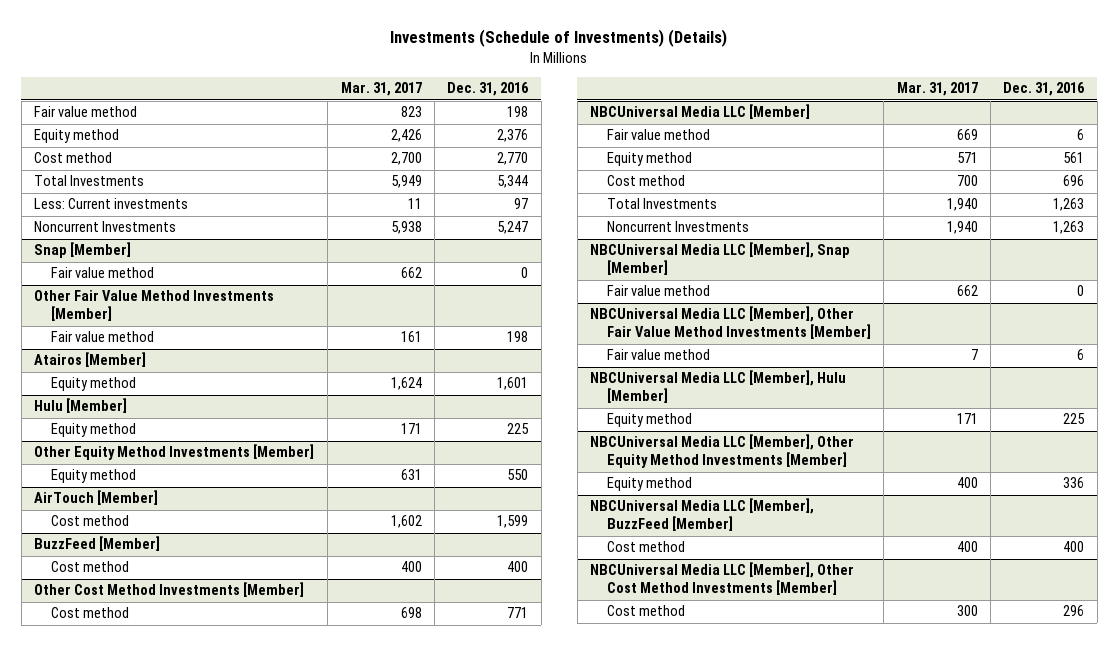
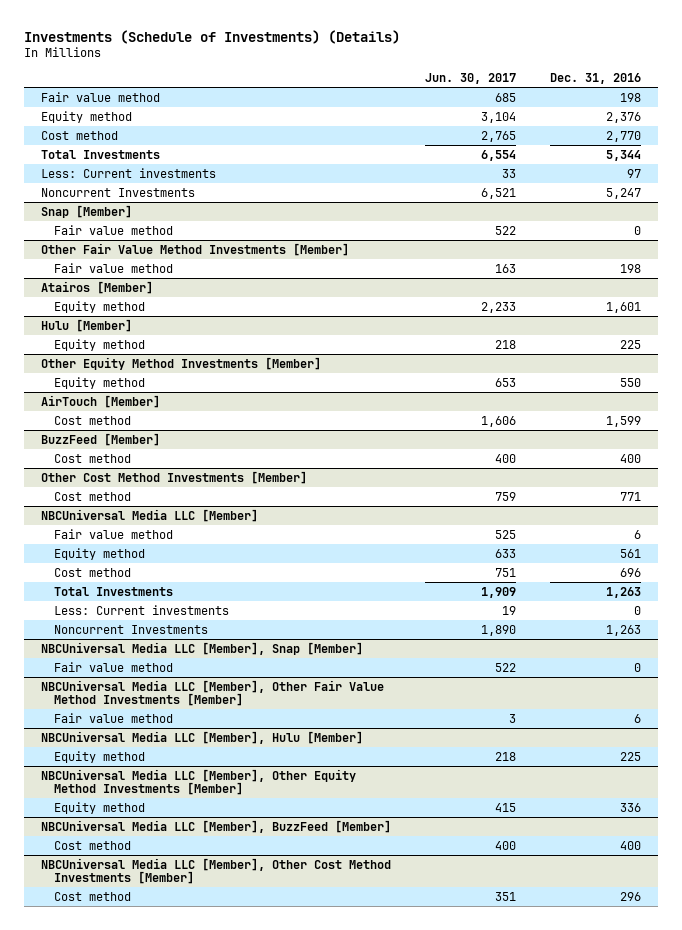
- | Mar. 31, 2017 | Dec. 31, 2016
+ | Jun. 30, 2017 | Dec. 31, 2016
@ NBCUniversal Media LLC [Member]
+ Less: Current investments | 19 | 0

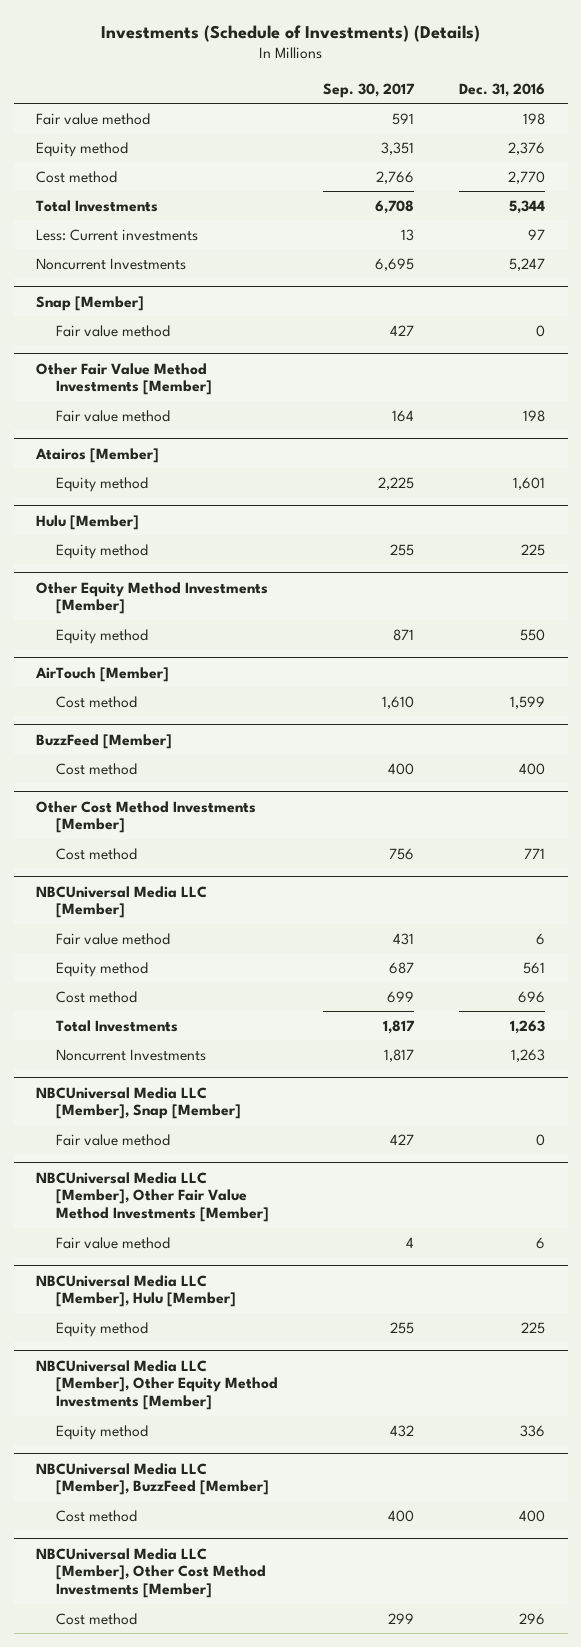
- | Jun. 30, 2017 | Dec. 31, 2016
+ | Sep. 30, 2017 | Dec. 31, 2016
@ NBCUniversal Media LLC [Member]
- Less: Current investments | 19 | 0

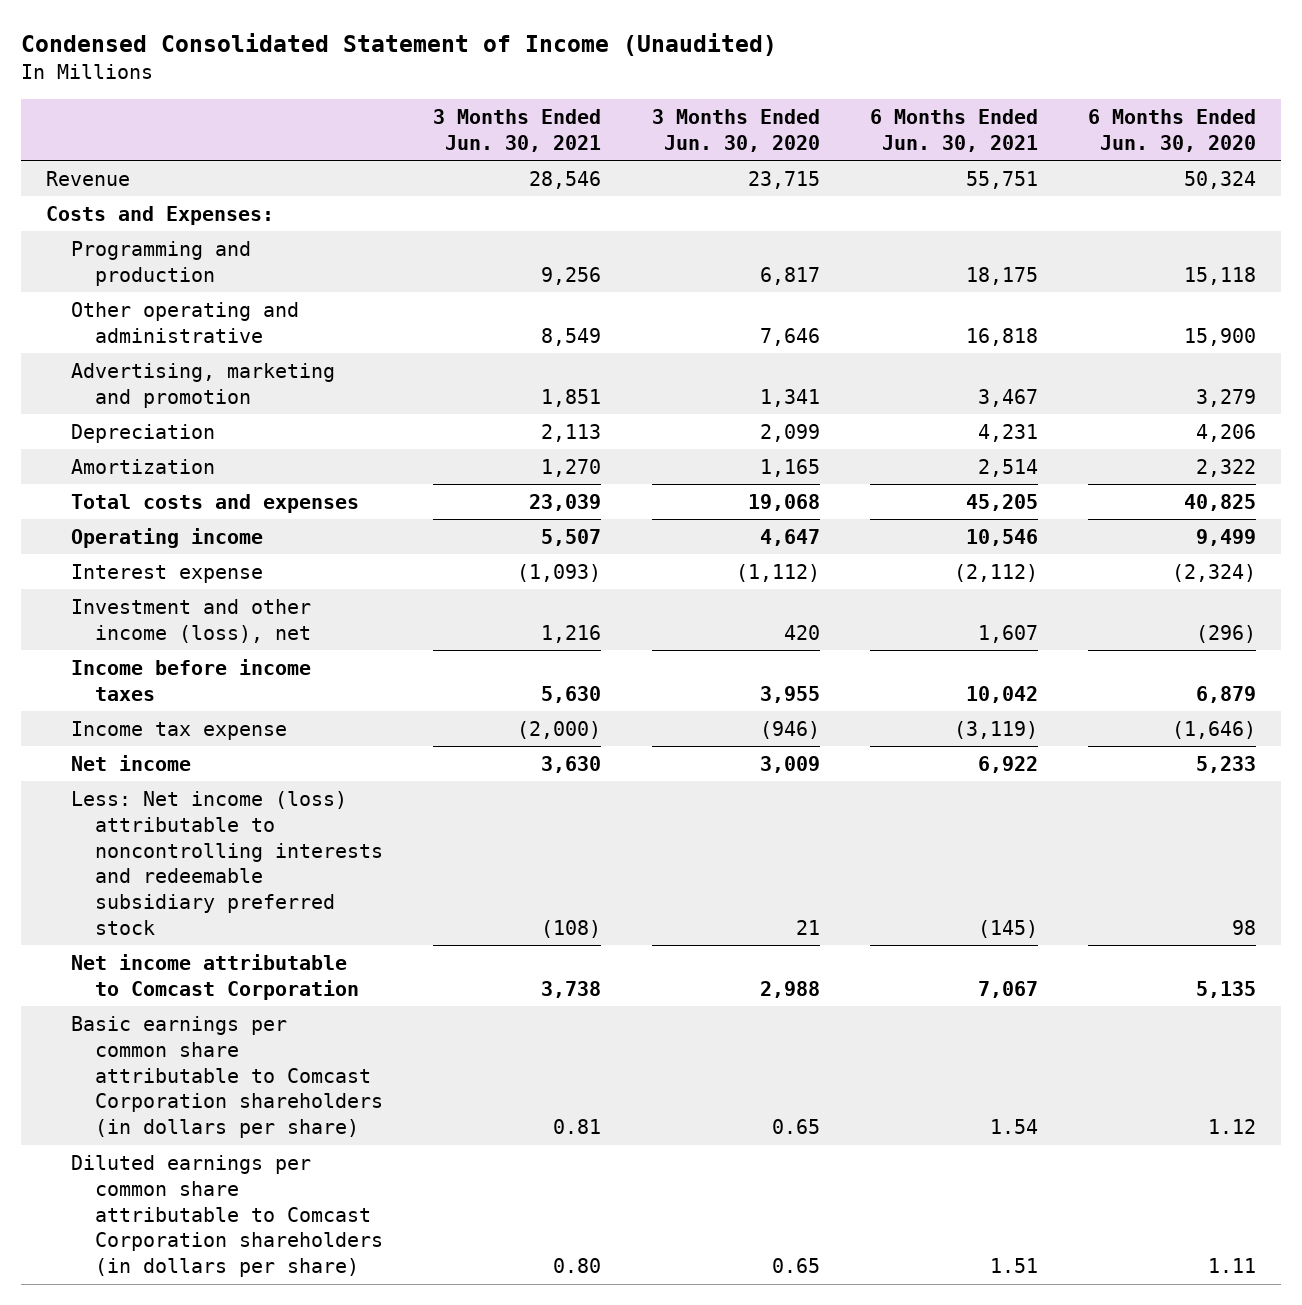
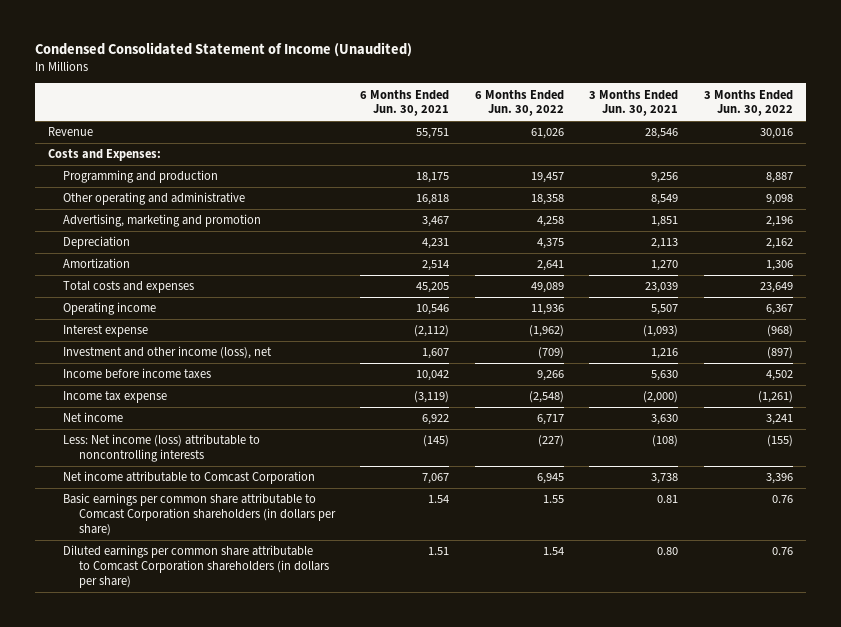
- | 3 Months Ended Jun. 30, 2021 | 3 Months Ended Jun. 30, 2020 | 6 Months Ended Jun. 30, 2021 | 6 Months Ended Jun. 30, 2020
+ | 6 Months Ended Jun. 30, 2021 | 6 Months Ended Jun. 30, 2022 | 3 Months Ended Jun. 30, 2021 | 3 Months Ended Jun. 30, 2022
- Less: Net income (loss) attributable to noncontrolling interests and redeemable subsidiary preferred stock | (108) | 21 | (145) | 98
+ Less: Net income (loss) attributable to noncontrolling interests | (145) | (227) | (108) | (155)

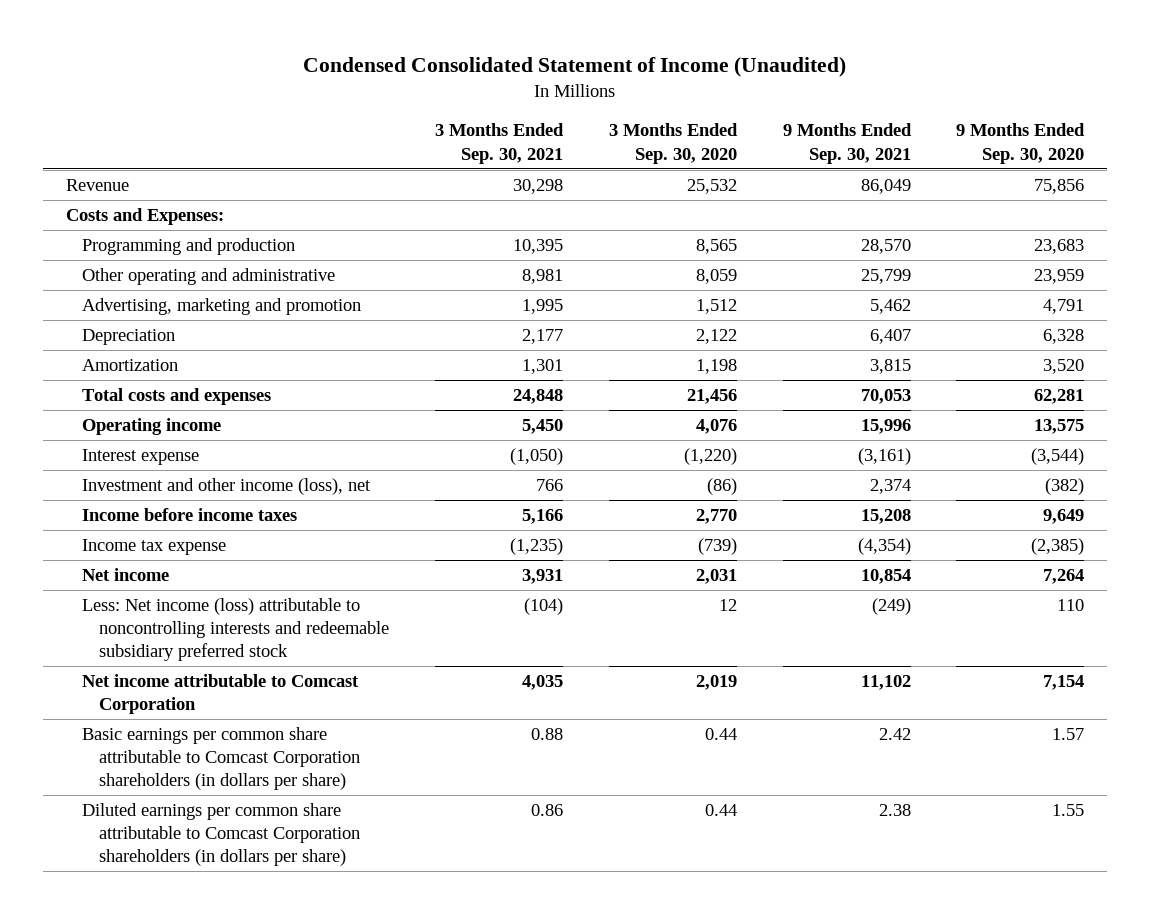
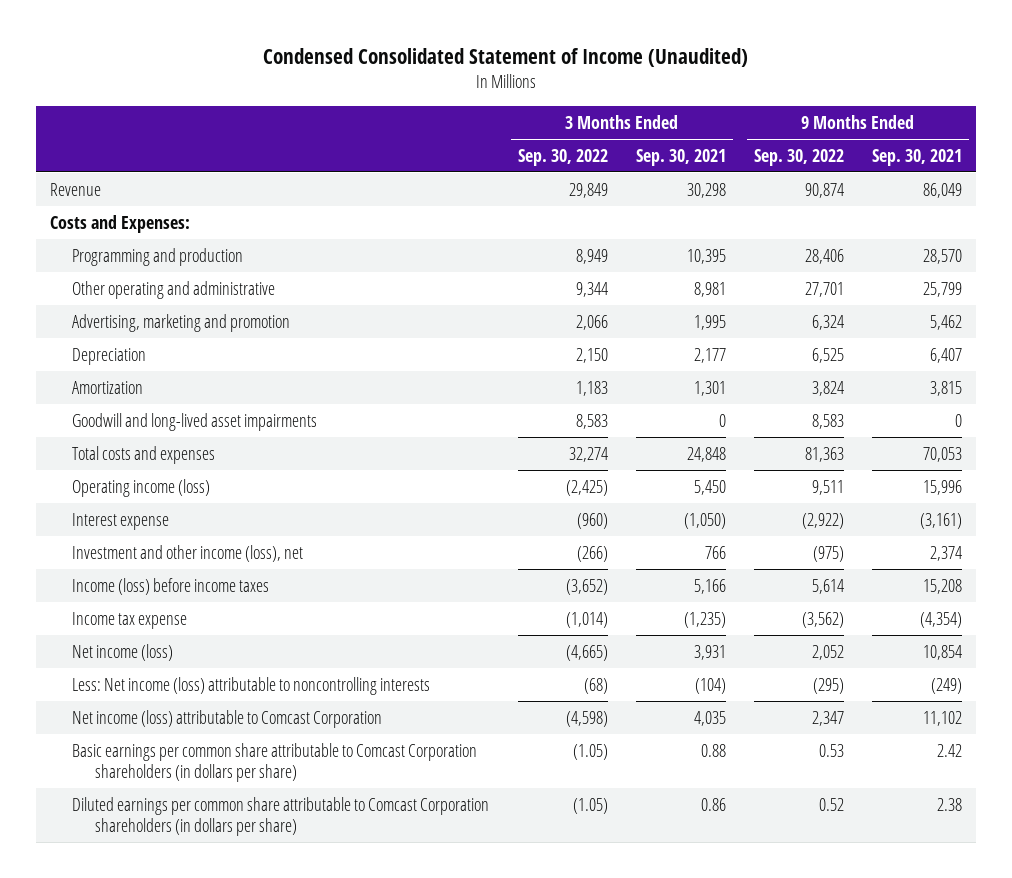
- | 3 Months Ended Sep. 30, 2021 | 3 Months Ended Sep. 30, 2020 | 9 Months Ended Sep. 30, 2021 | 9 Months Ended Sep. 30, 2020
+ | 3 Months Ended Sep. 30, 2022 | 3 Months Ended Sep. 30, 2021 | 9 Months Ended Sep. 30, 2022 | 9 Months Ended Sep. 30, 2021
+ Goodwill and long-lived asset impairments | 8,583 | 0 | 8,583 | 0
- Operating income | 5,450 | 4,076 | 15,996 | 13,575
+ Operating income (loss) | (2,425) | 5,450 | 9,511 | 15,996
- Income before income taxes | 5,166 | 2,770 | 15,208 | 9,649
+ Income (loss) before income taxes | (3,652) | 5,166 | 5,614 | 15,208
- Net income | 3,931 | 2,031 | 10,854 | 7,264
- Less: Net income (loss) attributable to noncontrolling interests and redeemable subsidiary preferred stock | (104) | 12 | (249) | 110
- Net income attributable to Comcast Corporation | 4,035 | 2,019 | 11,102 | 7,154
+ Net income (loss) | (4,665) | 3,931 | 2,052 | 10,854
+ Less: Net income (loss) attributable to noncontrolling interests | (68) | (104) | (295) | (249)
+ Net income (loss) attributable to Comcast Corporation | (4,598) | 4,035 | 2,347 | 11,102

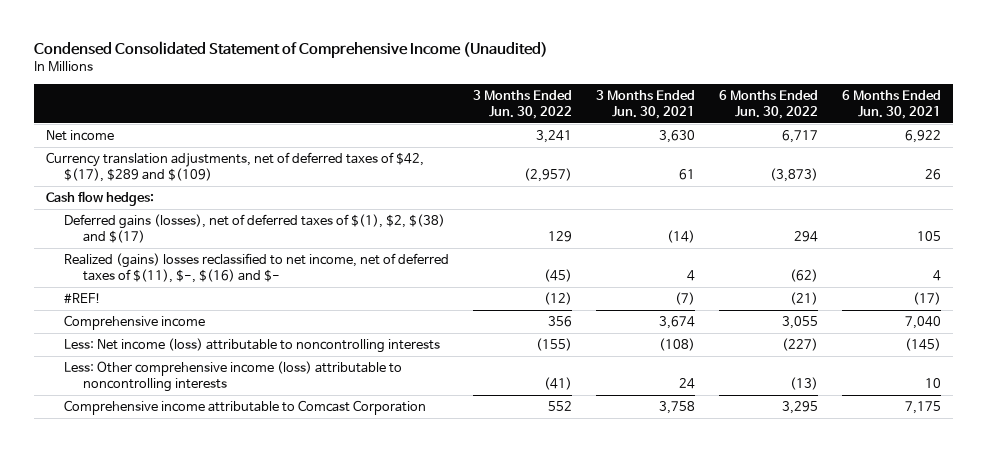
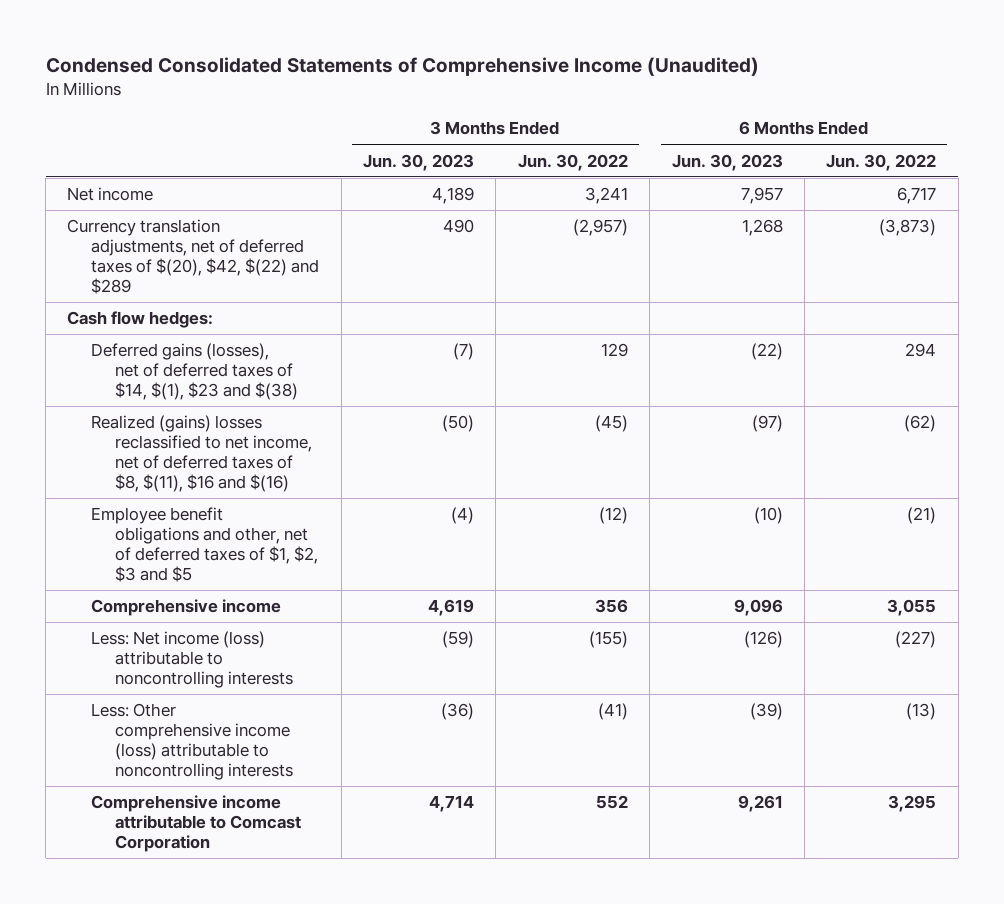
- Condensed Consolidated Statement of Comprehensive Income (Unaudited)
+ Condensed Consolidated Statements of Comprehensive Income (Unaudited)
- | 3 Months Ended Jun. 30, 2022 | 3 Months Ended Jun. 30, 2021 | 6 Months Ended Jun. 30, 2022 | 6 Months Ended Jun. 30, 2021
+ | 3 Months Ended Jun. 30, 2023 | 3 Months Ended Jun. 30, 2022 | 6 Months Ended Jun. 30, 2023 | 6 Months Ended Jun. 30, 2022
- Currency translation adjustments, net of deferred taxes of $42, $(17), $289 and $(109) | (2,957) | 61 | (3,873) | 26
+ Currency translation adjustments, net of deferred taxes of $(20), $42, $(22) and $289 | 490 | (2,957) | 1,268 | (3,873)
- Deferred gains (losses), net of deferred taxes of $(1), $2, $(38) and $(17) | 129 | (14) | 294 | 105
- Realized (gains) losses reclassified to net income, net of deferred taxes of $(11), $-, $(16) and $- | (45) | 4 | (62) | 4
- #REF! | (12) | (7) | (21) | (17)
+ Deferred gains (losses), net of deferred taxes of $14, $(1), $23 and $(38) | (7) | 129 | (22) | 294
+ Realized (gains) losses reclassified to net income, net of deferred taxes of $8, $(11), $16 and $(16) | (50) | (45) | (97) | (62)
+ Employee benefit obligations and other, net of deferred taxes of $1, $2, $3 and $5 | (4) | (12) | (10) | (21)

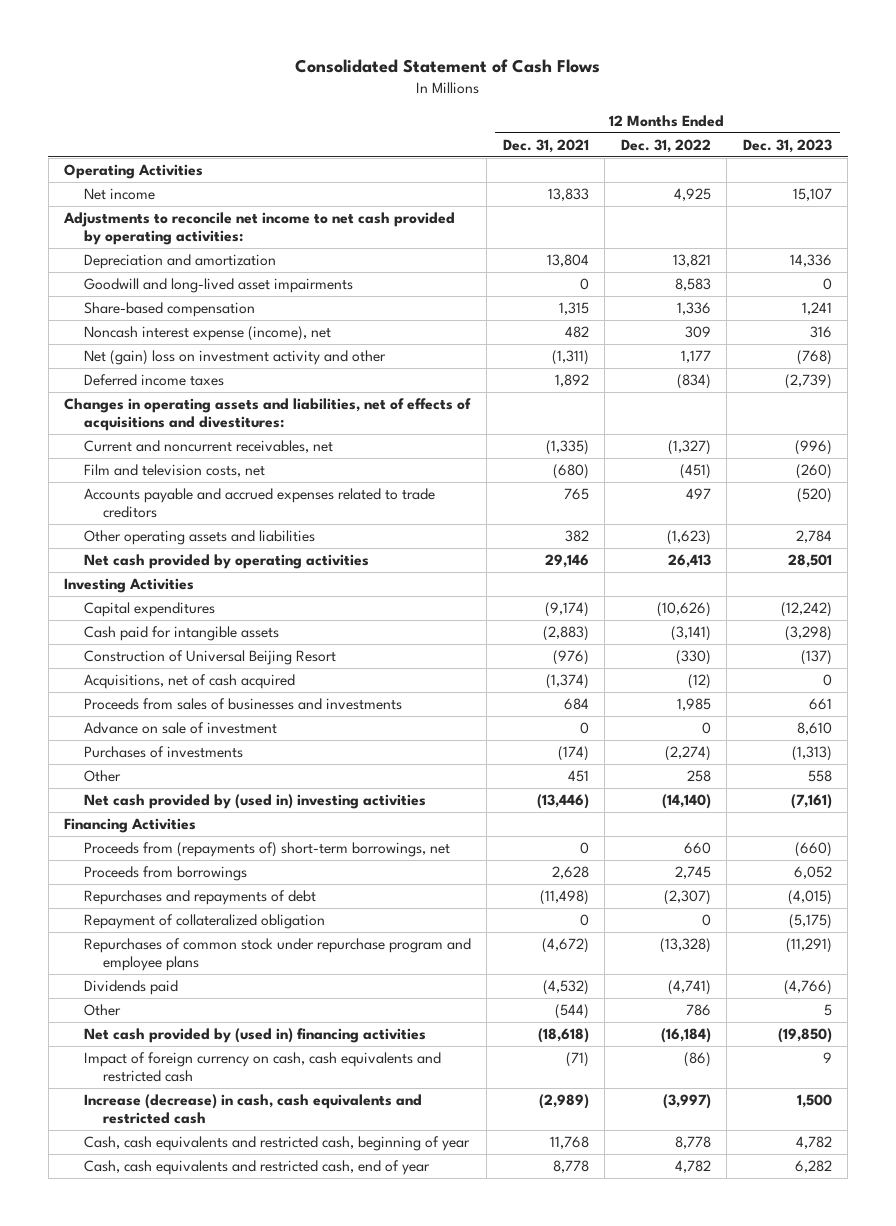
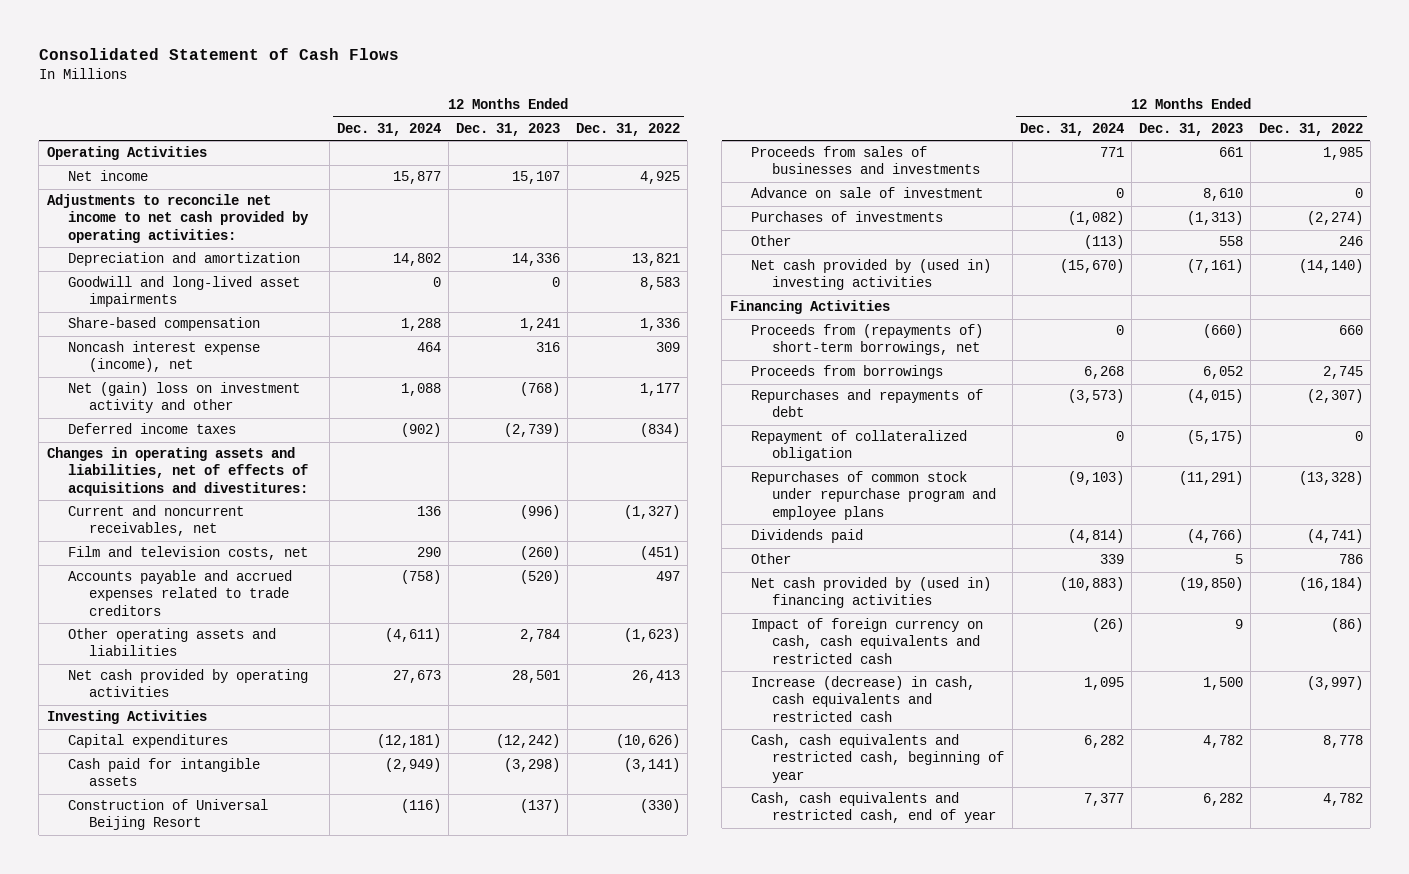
- | 12 Months Ended Dec. 31, 2021 | 12 Months Ended Dec. 31, 2022 | 12 Months Ended Dec. 31, 2023
+ | 12 Months Ended Dec. 31, 2024 | 12 Months Ended Dec. 31, 2023 | 12 Months Ended Dec. 31, 2022
- Acquisitions, net of cash acquired | (1,374) | (12) | 0
- Other | 451 | 258 | 558
+ Other | (113) | 558 | 246

